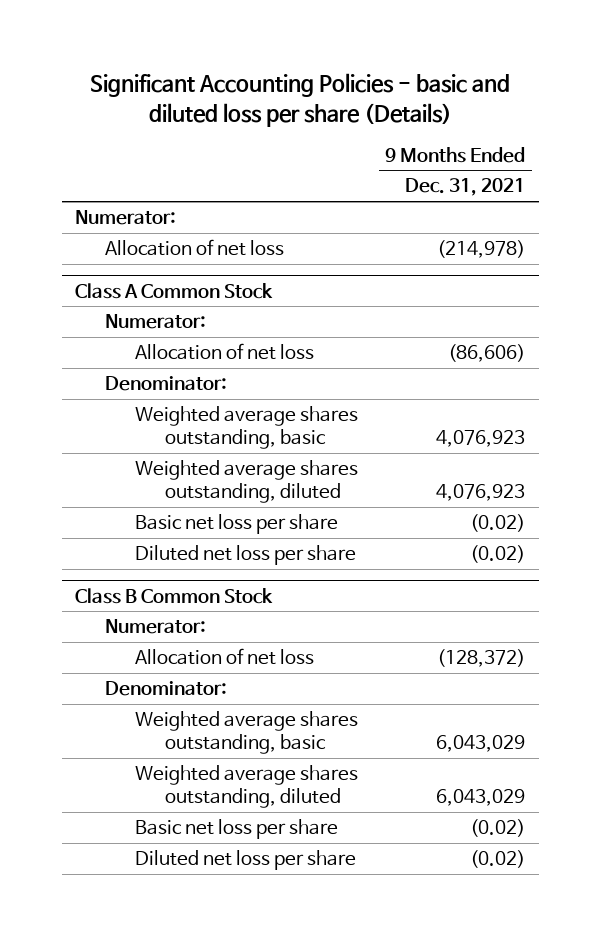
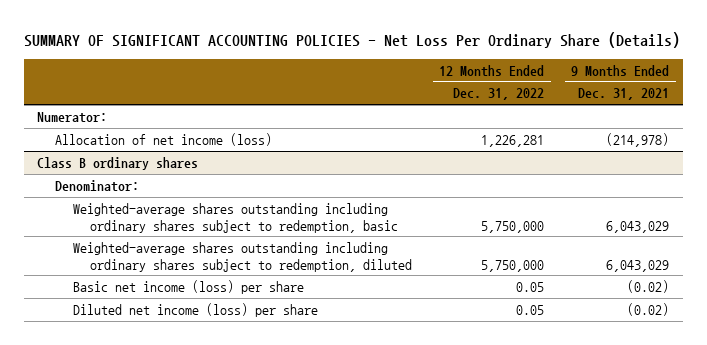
- Significant Accounting Policies - basic and diluted loss per share (Details)
+ SUMMARY OF SIGNIFICANT ACCOUNTING POLICIES - Net Loss Per Ordinary Share (Details)
- | 9 Months Ended Dec. 31, 2021
+ | 12 Months Ended Dec. 31, 2022 | 9 Months Ended Dec. 31, 2021
- Allocation of net loss | (214,978)
- Class A Common Stock
- Numerator:
- Allocation of net loss | (86,606)
- Denominator:
- Weighted average shares outstanding, basic | 4,076,923
- Weighted average shares outstanding, diluted | 4,076,923
- Basic net loss per share | (0.02)
- Diluted net loss per share | (0.02)
- Class B Common Stock
- Numerator:
- Allocation of net loss | (128,372)
+ Allocation of net income (loss) | 1,226,281 | (214,978)
+ Class B ordinary shares
- Weighted average shares outstanding, basic | 6,043,029
- Weighted average shares outstanding, diluted | 6,043,029
- Basic net loss per share | (0.02)
- Diluted net loss per share | (0.02)
+ Weighted-average shares outstanding including ordinary shares subject to redemption, basic | 5,750,000 | 6,043,029
+ Weighted-average shares outstanding including ordinary shares subject to redemption, diluted | 5,750,000 | 6,043,029
+ Basic net income (loss) per share | 0.05 | (0.02)
+ Diluted net income (loss) per share | 0.05 | (0.02)

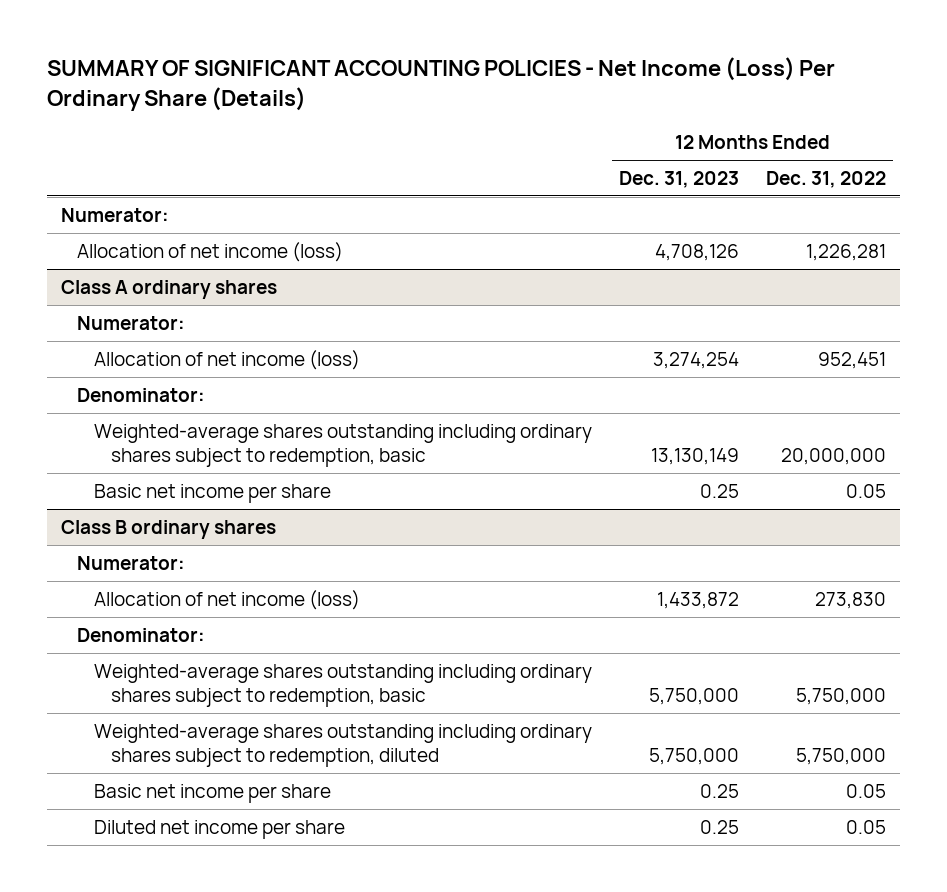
- SUMMARY OF SIGNIFICANT ACCOUNTING POLICIES - Net Loss Per Ordinary Share (Details)
+ SUMMARY OF SIGNIFICANT ACCOUNTING POLICIES - Net Income (Loss) Per Ordinary Share (Details)
- | 12 Months Ended Dec. 31, 2022 | 9 Months Ended Dec. 31, 2021
+ | 12 Months Ended Dec. 31, 2023 | 12 Months Ended Dec. 31, 2022
+ Class A ordinary shares
+ Numerator:
+ Allocation of net income (loss) | 3,274,254 | 952,451
+ Denominator:
+ Weighted-average shares outstanding including ordinary shares subject to redemption, basic | 13,130,149 | 20,000,000
+ Basic net income per share | 0.25 | 0.05
@ Class B ordinary shares
+ Numerator:
+ Allocation of net income (loss) | 1,433,872 | 273,830
- Basic net income (loss) per share | 0.05 | (0.02)
- Diluted net income (loss) per share | 0.05 | (0.02)
+ Basic net income per share | 0.25 | 0.05
+ Diluted net income per share | 0.25 | 0.05

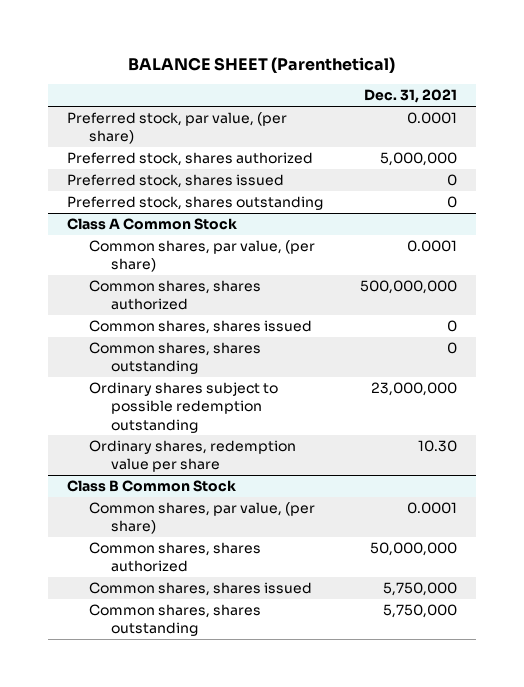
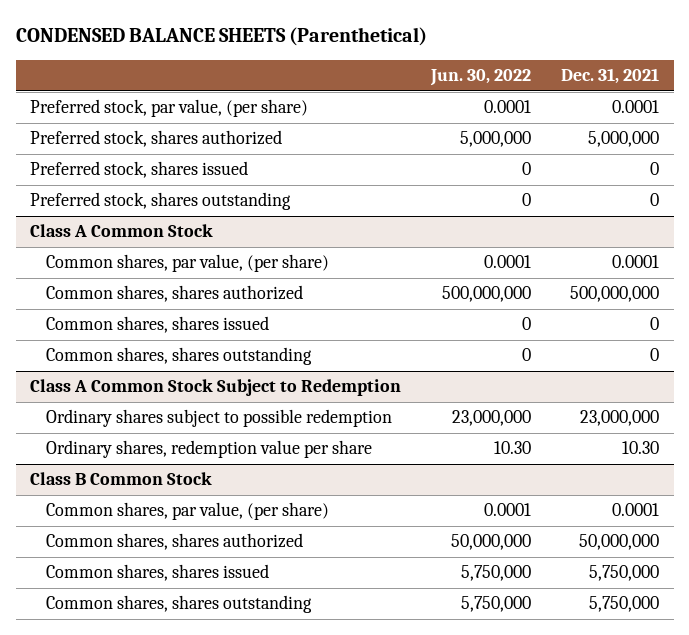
- BALANCE SHEET (Parenthetical)
+ CONDENSED BALANCE SHEETS (Parenthetical)
- | Dec. 31, 2021
+ | Jun. 30, 2022 | Dec. 31, 2021
@ Class A Common Stock
- Ordinary shares subject to possible redemption outstanding | 23,000,000
+ Class A Common Stock Subject to Redemption
+ Ordinary shares subject to possible redemption | 23,000,000 | 23,000,000

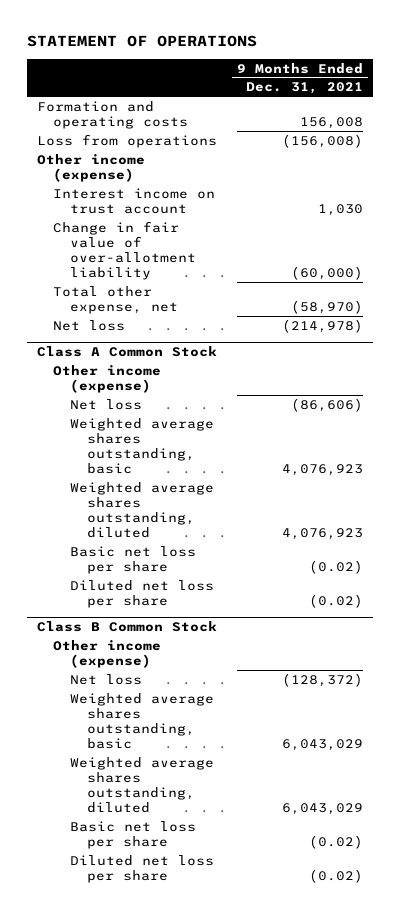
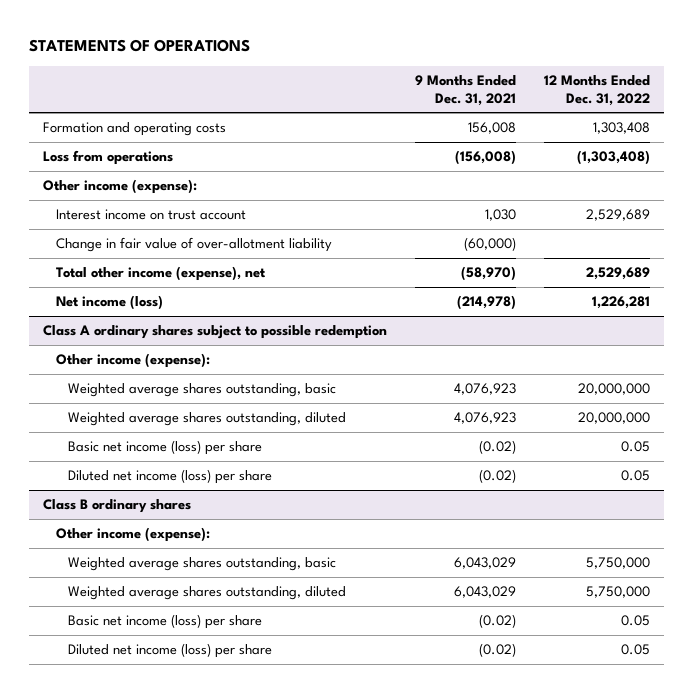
- STATEMENT OF OPERATIONS
+ STATEMENTS OF OPERATIONS
- | 9 Months Ended Dec. 31, 2021
+ | 9 Months Ended Dec. 31, 2021 | 12 Months Ended Dec. 31, 2022
- Other income (expense)
+ Other income (expense):
- Total other expense, net | (58,970)
- Net loss | (214,978)
- Class A Common Stock
- Other income (expense)
- Net loss | (86,606)
+ Total other income (expense), net | (58,970) | 2,529,689
+ Net income (loss) | (214,978) | 1,226,281
+ Class A ordinary shares subject to possible redemption
+ Other income (expense):
- Basic net loss per share | (0.02)
- Diluted net loss per share | (0.02)
- Class B Common Stock
- Other income (expense)
- Net loss | (128,372)
+ Basic net income (loss) per share | (0.02) | 0.05
+ Diluted net income (loss) per share | (0.02) | 0.05
+ Class B ordinary shares
+ Other income (expense):
- Basic net loss per share | (0.02)
- Diluted net loss per share | (0.02)
+ Basic net income (loss) per share | (0.02) | 0.05
+ Diluted net income (loss) per share | (0.02) | 0.05

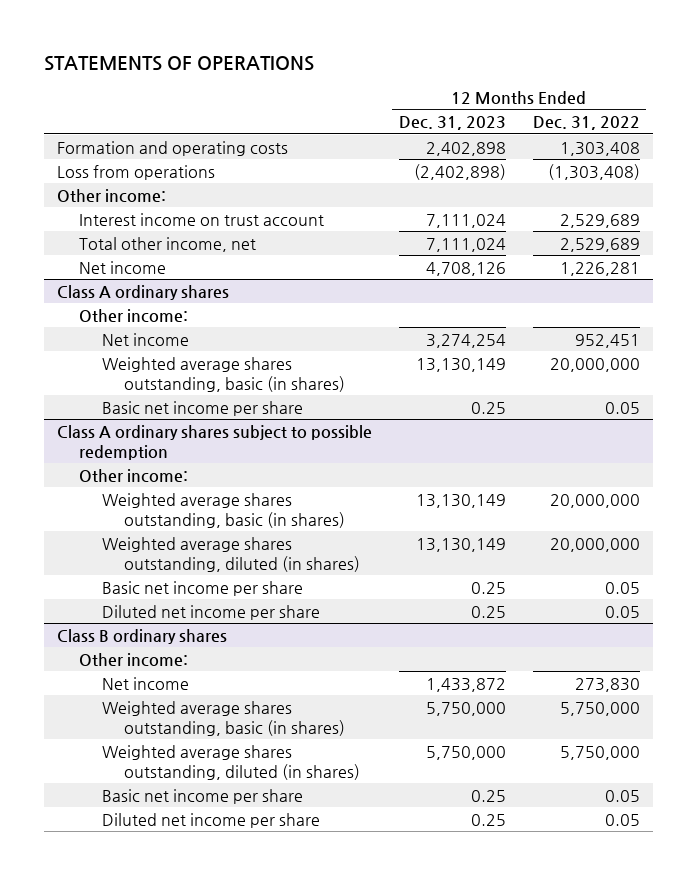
- | 9 Months Ended Dec. 31, 2021 | 12 Months Ended Dec. 31, 2022
+ | 12 Months Ended Dec. 31, 2023 | 12 Months Ended Dec. 31, 2022
- Other income (expense):
+ Other income:
- Change in fair value of over-allotment liability | (60,000) |
- Total other income (expense), net | (58,970) | 2,529,689
- Net income (loss) | (214,978) | 1,226,281
+ Total other income, net | 7,111,024 | 2,529,689
+ Net income | 4,708,126 | 1,226,281
+ Class A ordinary shares
+ Other income:
+ Net income | 3,274,254 | 952,451
+ Weighted average shares outstanding, basic (in shares) | 13,130,149 | 20,000,000
+ Basic net income per share | 0.25 | 0.05
@ Class A ordinary shares subject to possible redemption
- Other income (expense):
- Weighted average shares outstanding, basic | 4,076,923 | 20,000,000
- Weighted average shares outstanding, diluted | 4,076,923 | 20,000,000
- Basic net income (loss) per share | (0.02) | 0.05
- Diluted net income (loss) per share | (0.02) | 0.05
+ Other income:
+ Weighted average shares outstanding, basic (in shares) | 13,130,149 | 20,000,000
+ Weighted average shares outstanding, diluted (in shares) | 13,130,149 | 20,000,000
+ Basic net income per share | 0.25 | 0.05
+ Diluted net income per share | 0.25 | 0.05
@ Class B ordinary shares
- Other income (expense):
- Weighted average shares outstanding, basic | 6,043,029 | 5,750,000
- Weighted average shares outstanding, diluted | 6,043,029 | 5,750,000
- Basic net income (loss) per share | (0.02) | 0.05
- Diluted net income (loss) per share | (0.02) | 0.05
+ Other income:
+ Net income | 1,433,872 | 273,830
+ Weighted average shares outstanding, basic (in shares) | 5,750,000 | 5,750,000
+ Weighted average shares outstanding, diluted (in shares) | 5,750,000 | 5,750,000
+ Basic net income per share | 0.25 | 0.05
+ Diluted net income per share | 0.25 | 0.05

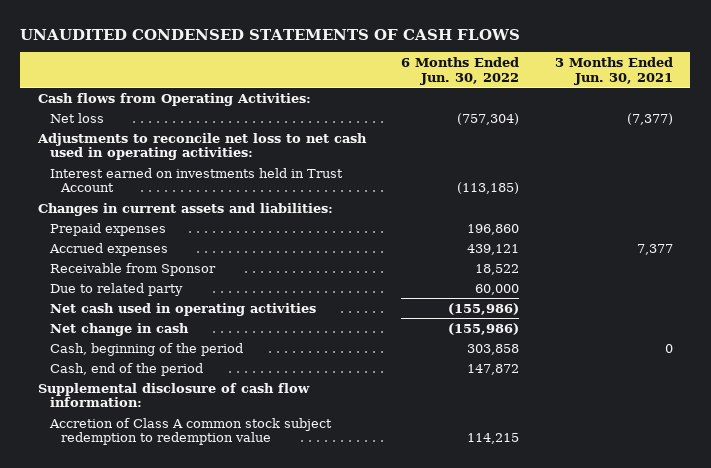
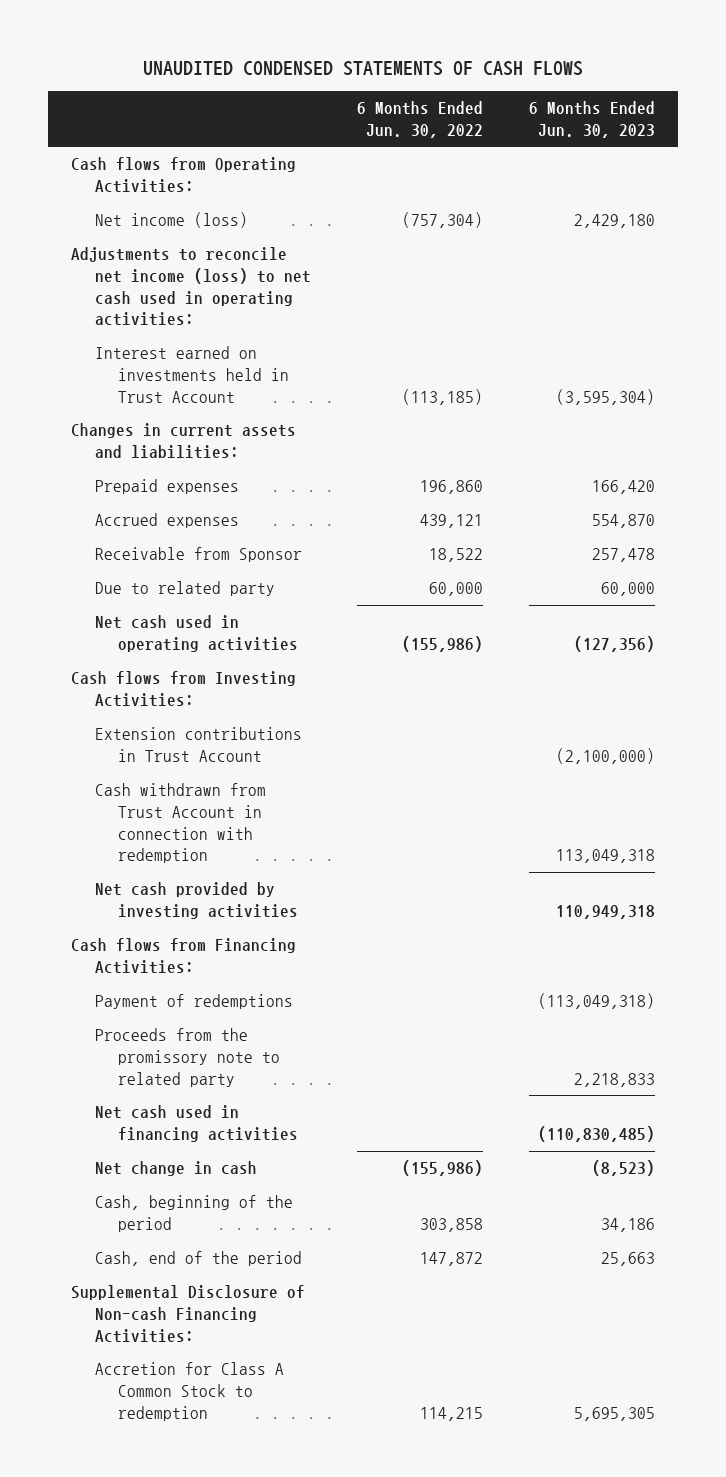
- | 6 Months Ended Jun. 30, 2022 | 3 Months Ended Jun. 30, 2021
+ | 6 Months Ended Jun. 30, 2022 | 6 Months Ended Jun. 30, 2023
- Net loss | (757,304) | (7,377)
- Adjustments to reconcile net loss to net cash used in operating activities:
+ Net income (loss) | (757,304) | 2,429,180
+ Adjustments to reconcile net income (loss) to net cash used in operating activities:
+ Cash flows from Investing Activities:
+ Extension contributions in Trust Account | | (2,100,000)
+ Cash withdrawn from Trust Account in connection with redemption | | 113,049,318
+ Net cash provided by investing activities | | 110,949,318
+ Cash flows from Financing Activities:
+ Payment of redemptions | | (113,049,318)
+ Proceeds from the promissory note to related party | | 2,218,833
+ Net cash used in financing activities | | (110,830,485)
- Supplemental disclosure of cash flow information:
- Accretion of Class A common stock subject redemption to redemption value | 114,215 |
+ Supplemental Disclosure of Non-cash Financing Activities:
+ Accretion for Class A Common Stock to redemption | 114,215 | 5,695,305

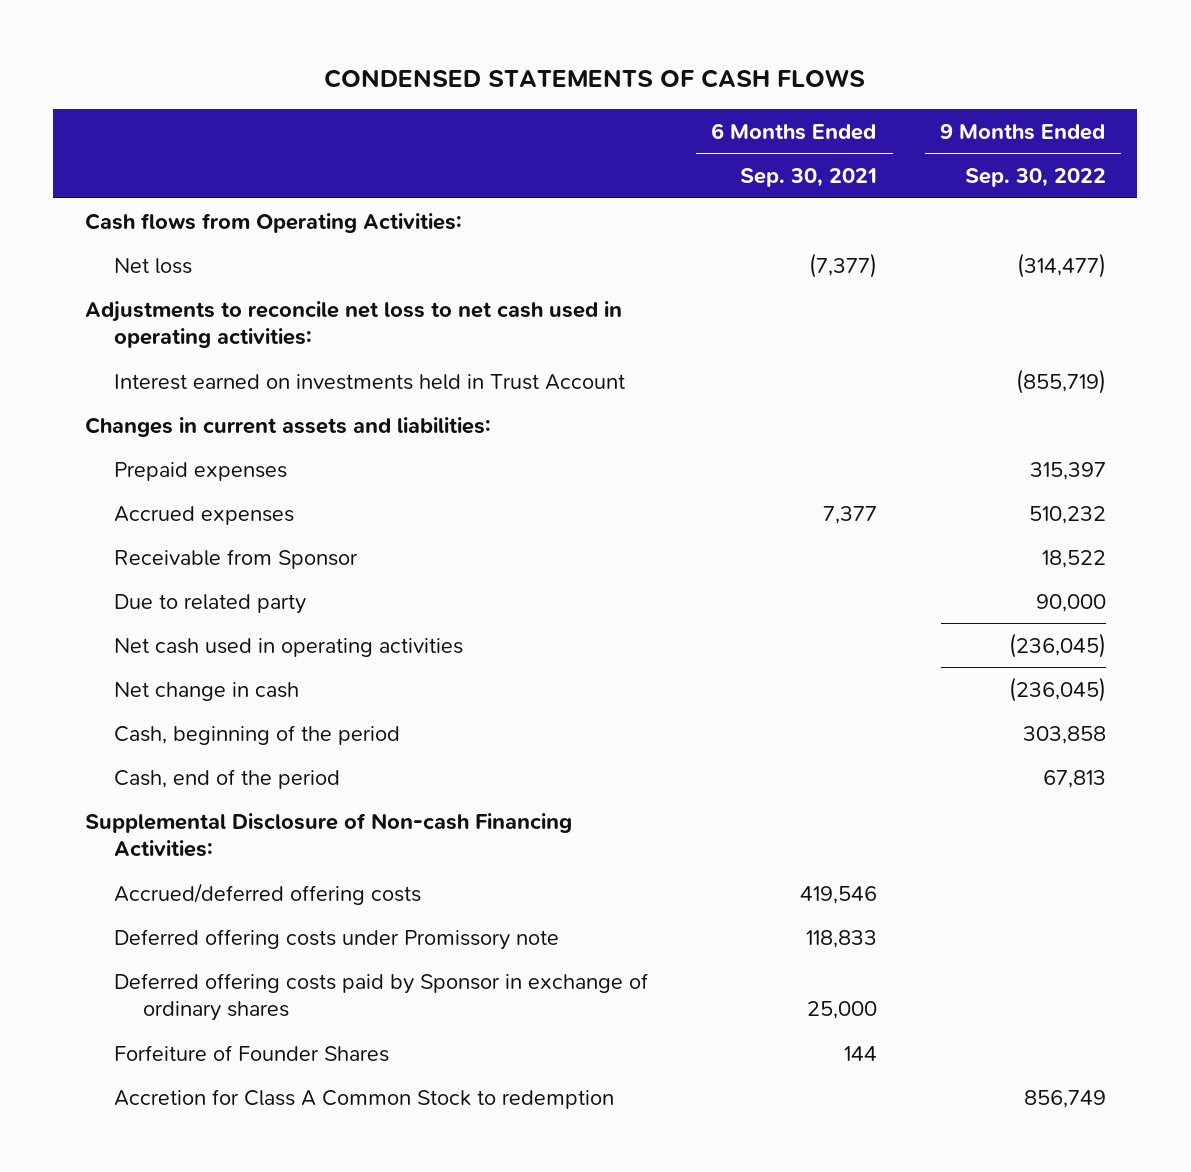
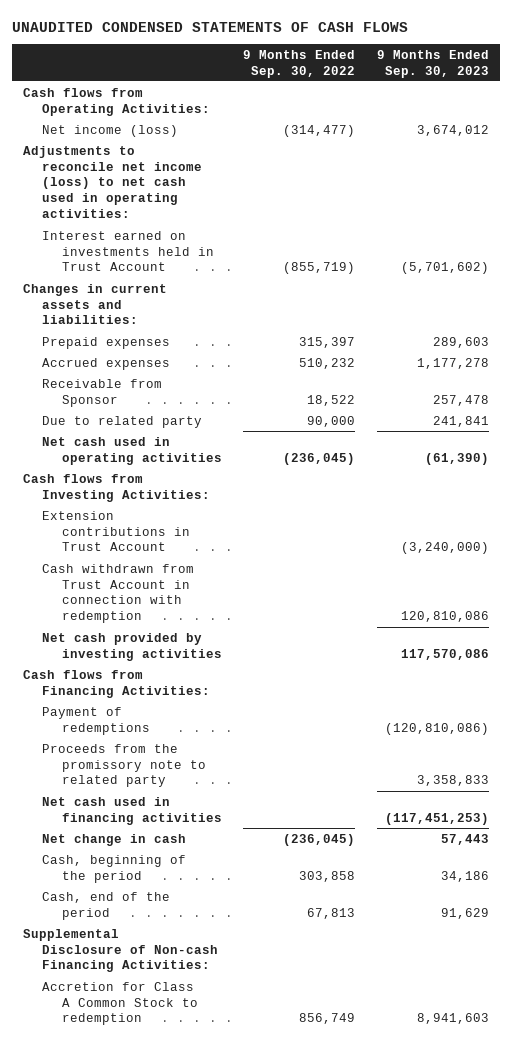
- CONDENSED STATEMENTS OF CASH FLOWS
+ UNAUDITED CONDENSED STATEMENTS OF CASH FLOWS
- | 6 Months Ended Sep. 30, 2021 | 9 Months Ended Sep. 30, 2022
+ | 9 Months Ended Sep. 30, 2022 | 9 Months Ended Sep. 30, 2023
- Net loss | (7,377) | (314,477)
- Adjustments to reconcile net loss to net cash used in operating activities:
+ Net income (loss) | (314,477) | 3,674,012
+ Adjustments to reconcile net income (loss) to net cash used in operating activities:
+ Cash flows from Investing Activities:
+ Extension contributions in Trust Account | | (3,240,000)
+ Cash withdrawn from Trust Account in connection with redemption | | 120,810,086
+ Net cash provided by investing activities | | 117,570,086
+ Cash flows from Financing Activities:
+ Payment of redemptions | | (120,810,086)
+ Proceeds from the promissory note to related party | | 3,358,833
+ Net cash used in financing activities | | (117,451,253)
- Accrued/deferred offering costs | 419,546 |
- Deferred offering costs under Promissory note | 118,833 |
- Deferred offering costs paid by Sponsor in exchange of ordinary shares | 25,000 |
- Forfeiture of Founder Shares | 144 |

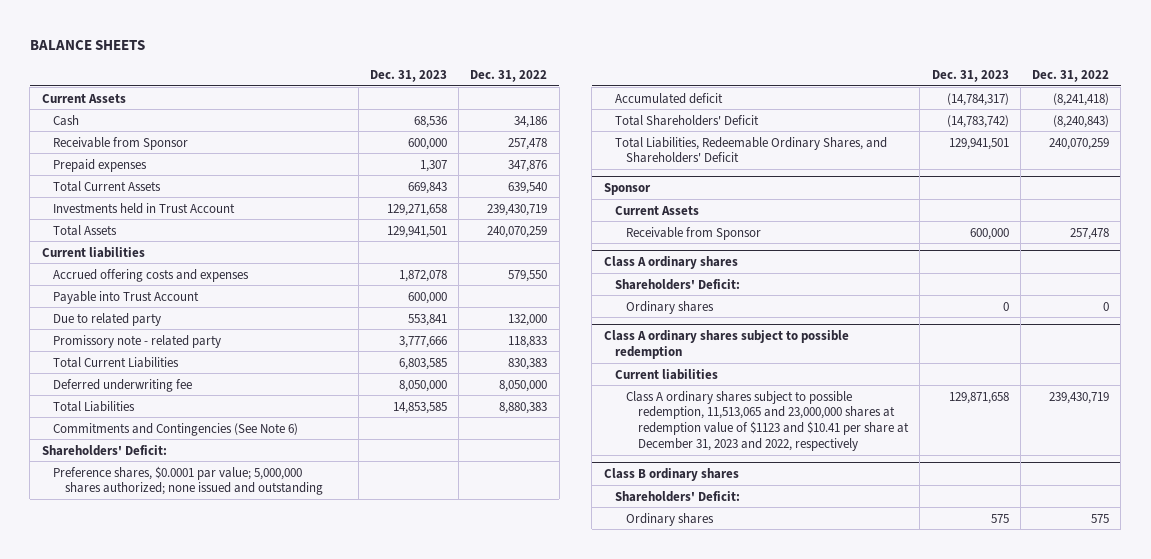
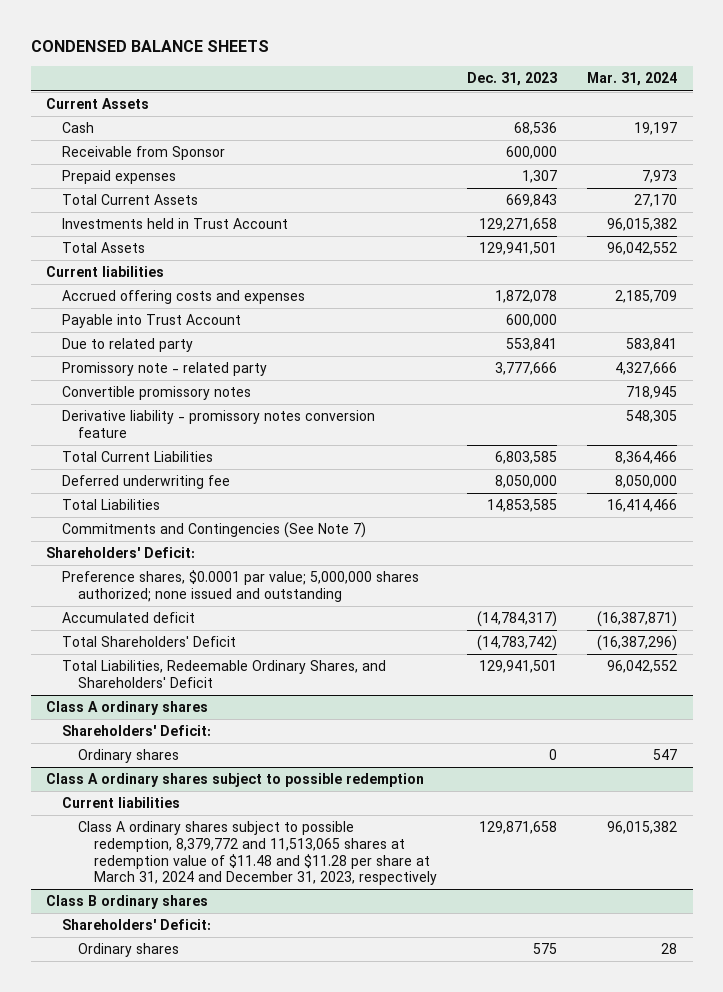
- BALANCE SHEETS
+ CONDENSED BALANCE SHEETS
- | Dec. 31, 2023 | Dec. 31, 2022
+ | Dec. 31, 2023 | Mar. 31, 2024
+ Convertible promissory notes | | 718,945
+ Derivative liability - promissory notes conversion feature | | 548,305
- Commitments and Contingencies (See Note 6)
+ Commitments and Contingencies (See Note 7)
- Sponsor
- Current Assets
- Receivable from Sponsor | 600,000 | 257,478
@ Class A ordinary shares subject to possible redemption
- Class A ordinary shares subject to possible redemption, 11,513,065 and 23,000,000 shares at redemption value of $1123 and $10.41 per share at December 31, 2023 and 2022, respectively | 129,871,658 | 239,430,719
+ Class A ordinary shares subject to possible redemption, 8,379,772 and 11,513,065 shares at redemption value of $11.48 and $11.28 per share at March 31, 2024 and December 31, 2023, respectively | 129,871,658 | 96,015,382

